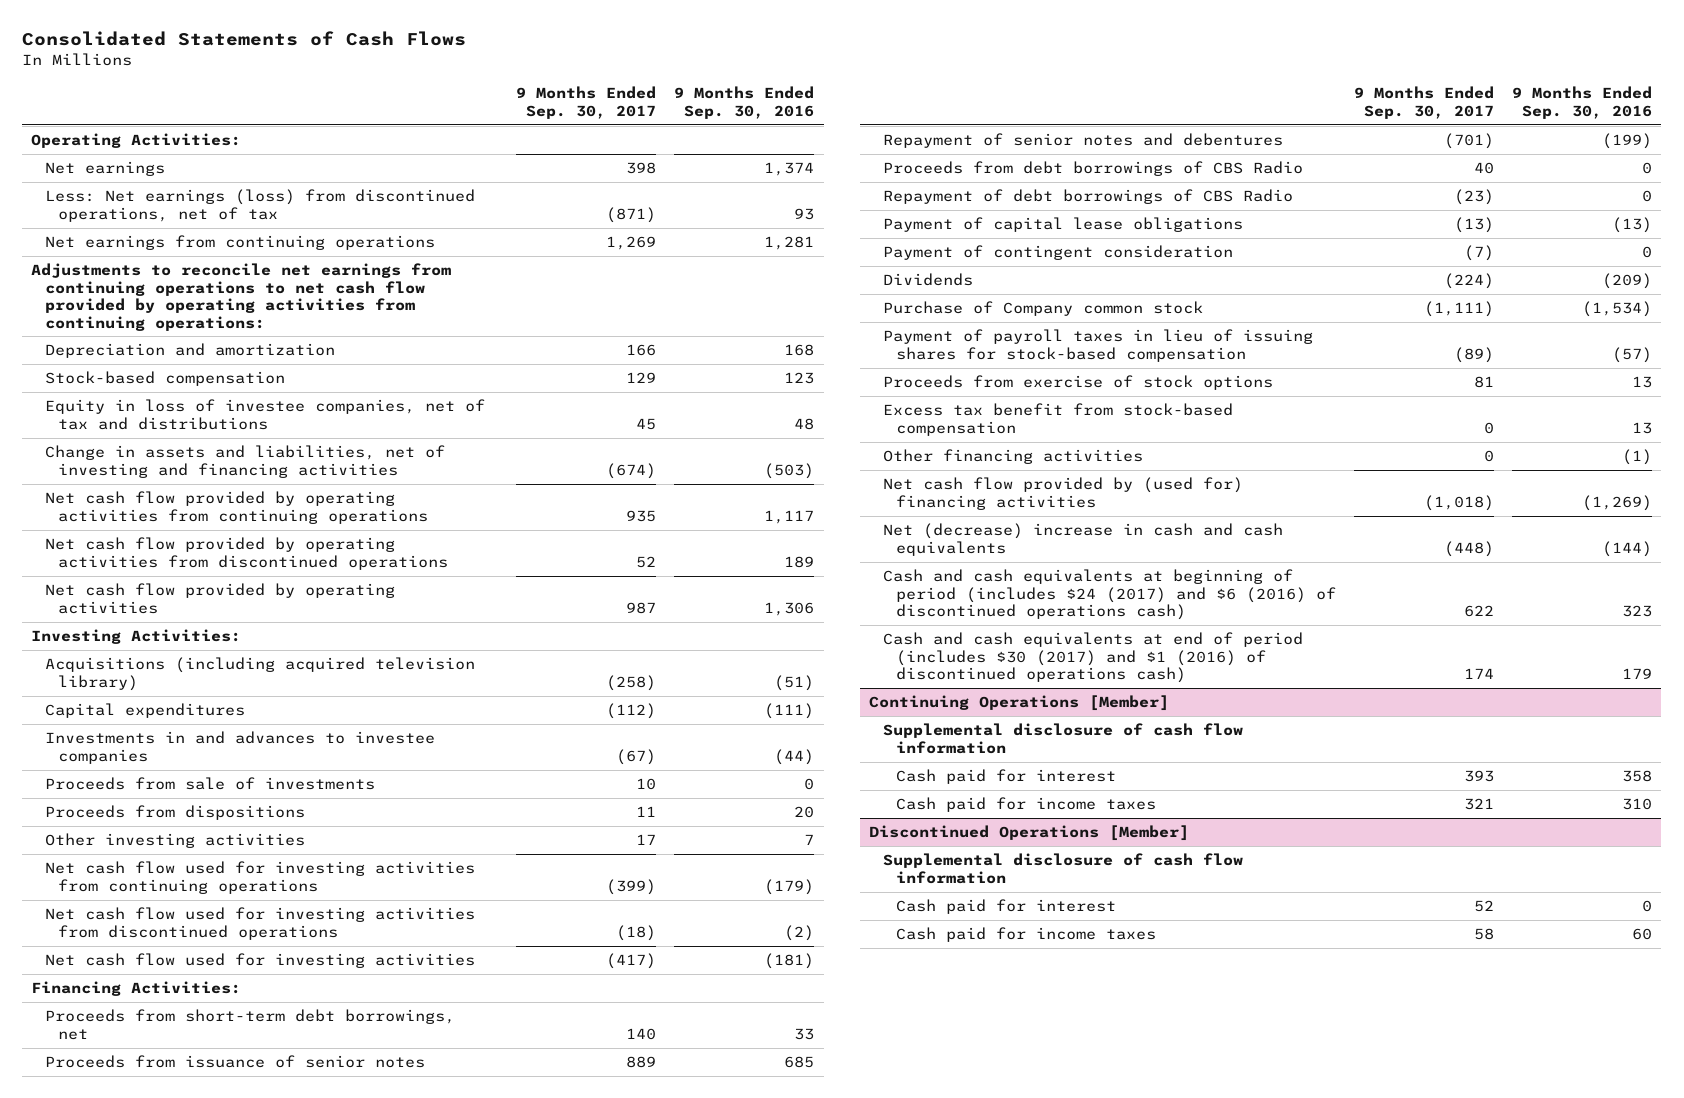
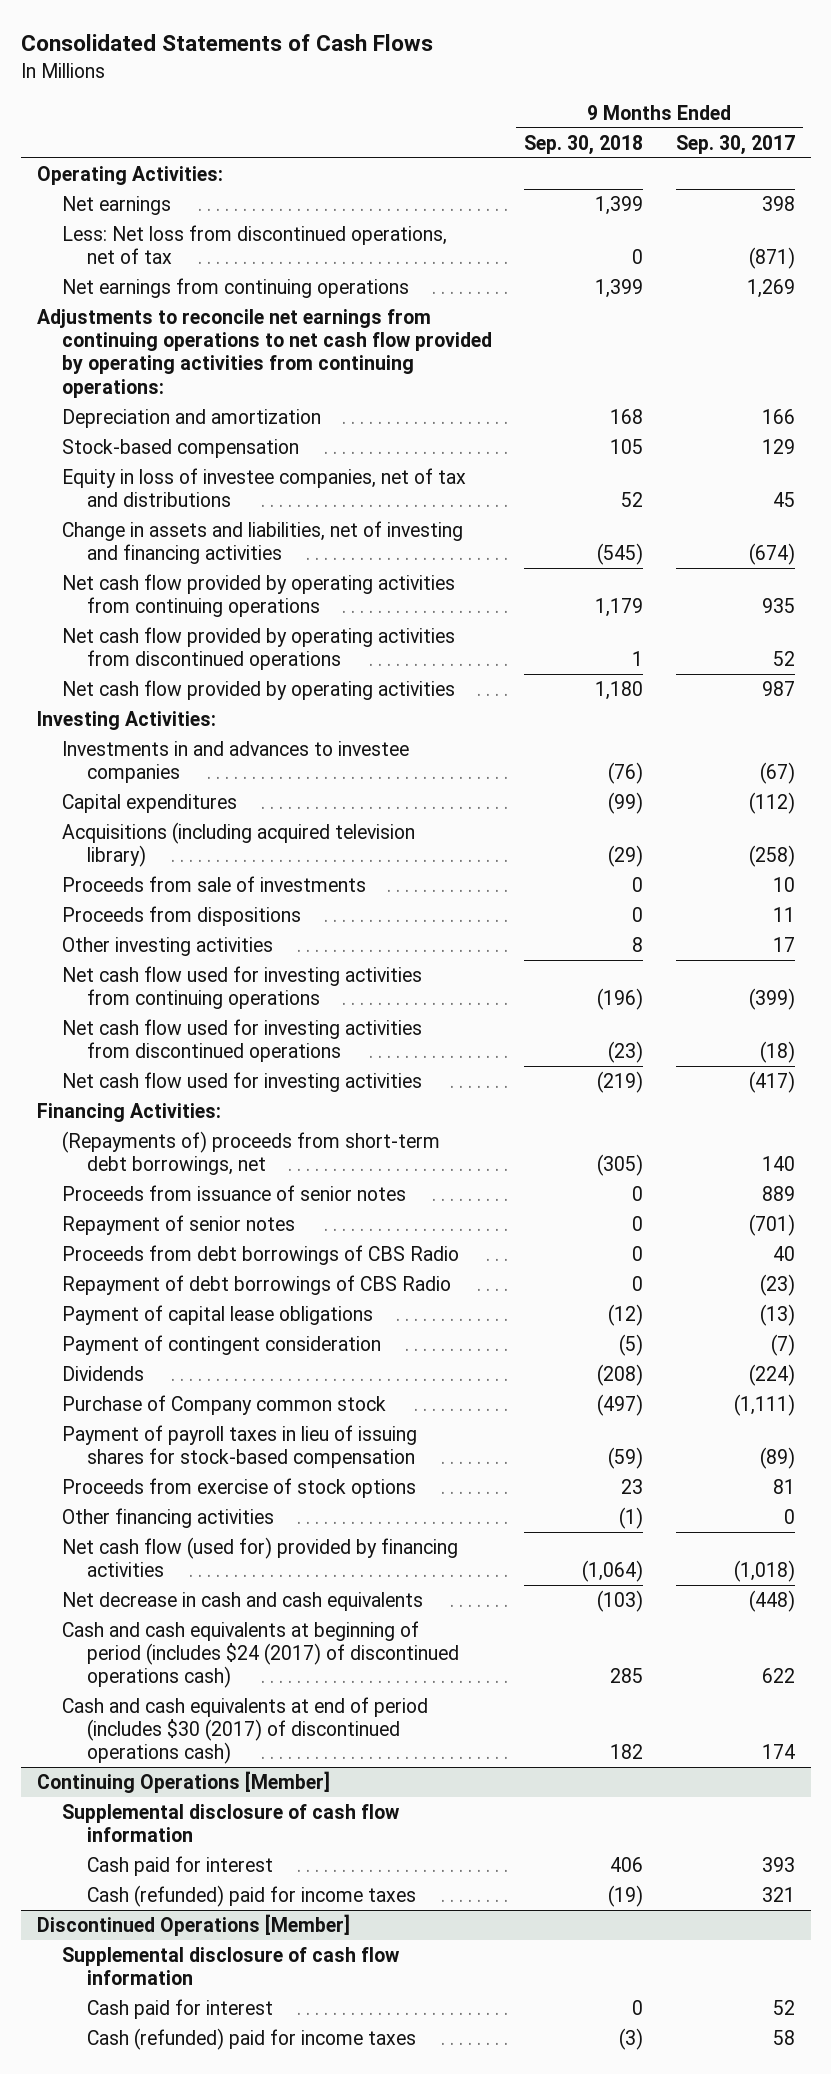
- | 9 Months Ended Sep. 30, 2017 | 9 Months Ended Sep. 30, 2016
+ | 9 Months Ended Sep. 30, 2018 | 9 Months Ended Sep. 30, 2017
- Less: Net earnings (loss) from discontinued operations, net of tax | (871) | 93
+ Less: Net loss from discontinued operations, net of tax | 0 | (871)
moved down: Capital expenditures | (99) | (112)
moved down: Acquisitions (including acquired television library) | (29) | (258)
- Proceeds from short-term debt borrowings, net | 140 | 33
+ (Repayments of) proceeds from short-term debt borrowings, net | (305) | 140
- Repayment of senior notes and debentures | (701) | (199)
+ Repayment of senior notes | 0 | (701)
- Excess tax benefit from stock-based compensation | 0 | 13
- Net cash flow provided by (used for) financing activities | (1,018) | (1,269)
- Net (decrease) increase in cash and cash equivalents | (448) | (144)
- Cash and cash equivalents at beginning of period (includes $24 (2017) and $6 (2016) of discontinued operations cash) | 622 | 323
- Cash and cash equivalents at end of period (includes $30 (2017) and $1 (2016) of discontinued operations cash) | 174 | 179
+ Net cash flow (used for) provided by financing activities | (1,064) | (1,018)
+ Net decrease in cash and cash equivalents | (103) | (448)
+ Cash and cash equivalents at beginning of period (includes $24 (2017) of discontinued operations cash) | 285 | 622
+ Cash and cash equivalents at end of period (includes $30 (2017) of discontinued operations cash) | 182 | 174
@ Continuing Operations [Member]
- Cash paid for income taxes | 321 | 310
+ Cash (refunded) paid for income taxes | (19) | 321
@ Discontinued Operations [Member]
- Cash paid for income taxes | 58 | 60
+ Cash (refunded) paid for income taxes | (3) | 58

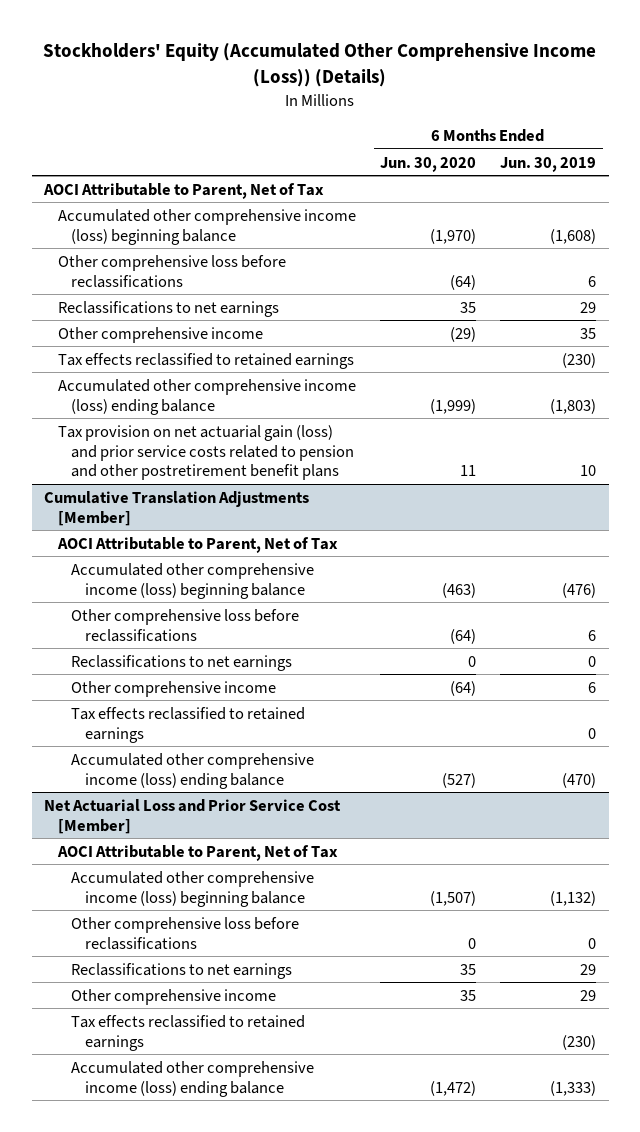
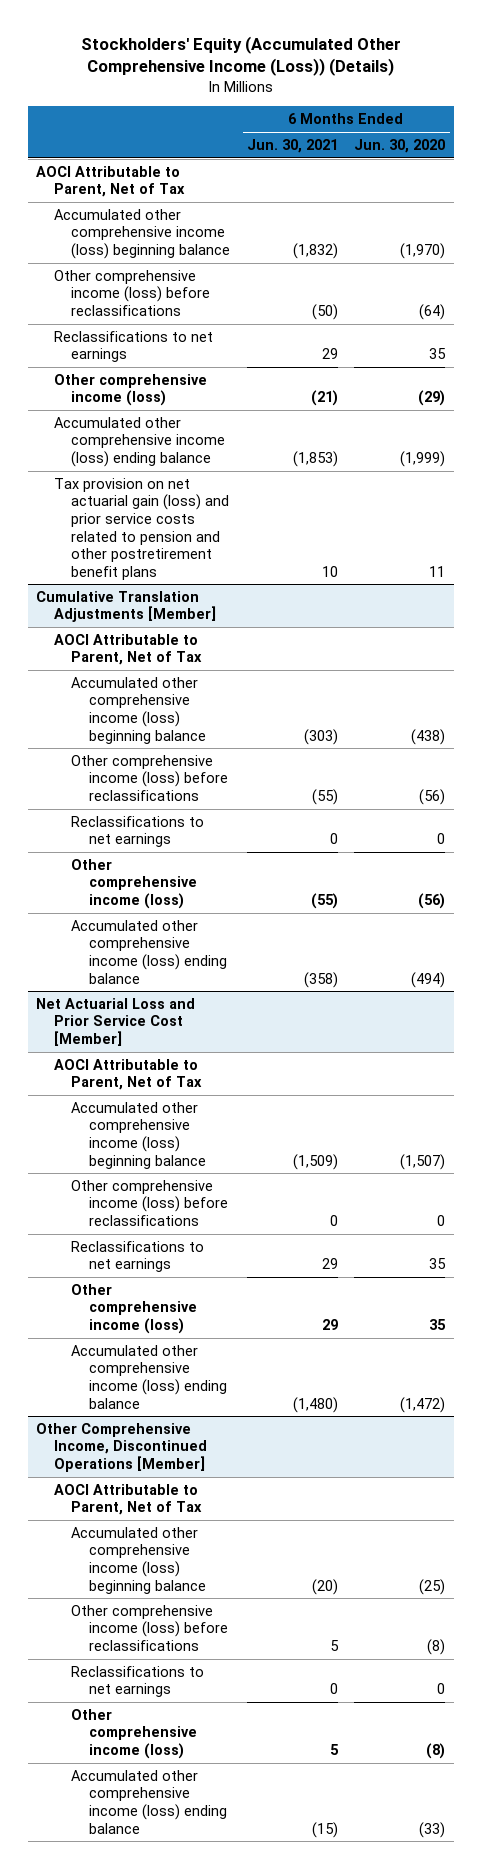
- | 6 Months Ended Jun. 30, 2020 | 6 Months Ended Jun. 30, 2019
+ | 6 Months Ended Jun. 30, 2021 | 6 Months Ended Jun. 30, 2020
- Other comprehensive loss before reclassifications | (64) | 6
+ Other comprehensive income (loss) before reclassifications | (50) | (64)
- Other comprehensive income | (29) | 35
- Tax effects reclassified to retained earnings | | (230)
+ Other comprehensive income (loss) | (21) | (29)
@ Cumulative Translation Adjustments [Member]
- Accumulated other comprehensive income (loss) beginning balance | (463) | (476)
- Other comprehensive loss before reclassifications | (64) | 6
+ Accumulated other comprehensive income (loss) beginning balance | (303) | (438)
+ Other comprehensive income (loss) before reclassifications | (55) | (56)
- Other comprehensive income | (64) | 6
- Tax effects reclassified to retained earnings | | 0
- Accumulated other comprehensive income (loss) ending balance | (527) | (470)
+ Other comprehensive income (loss) | (55) | (56)
+ Accumulated other comprehensive income (loss) ending balance | (358) | (494)
@ Net Actuarial Loss and Prior Service Cost [Member]
- Other comprehensive loss before reclassifications | 0 | 0
+ Other comprehensive income (loss) before reclassifications | 0 | 0
- Other comprehensive income | 35 | 29
- Tax effects reclassified to retained earnings | | (230)
+ Other comprehensive income (loss) | 29 | 35
+ Other Comprehensive Income, Discontinued Operations [Member]
+ AOCI Attributable to Parent, Net of Tax
+ Accumulated other comprehensive income (loss) beginning balance | (20) | (25)
+ Other comprehensive income (loss) before reclassifications | 5 | (8)
+ Reclassifications to net earnings | 0 | 0
+ Other comprehensive income (loss) | 5 | (8)
+ Accumulated other comprehensive income (loss) ending balance | (15) | (33)

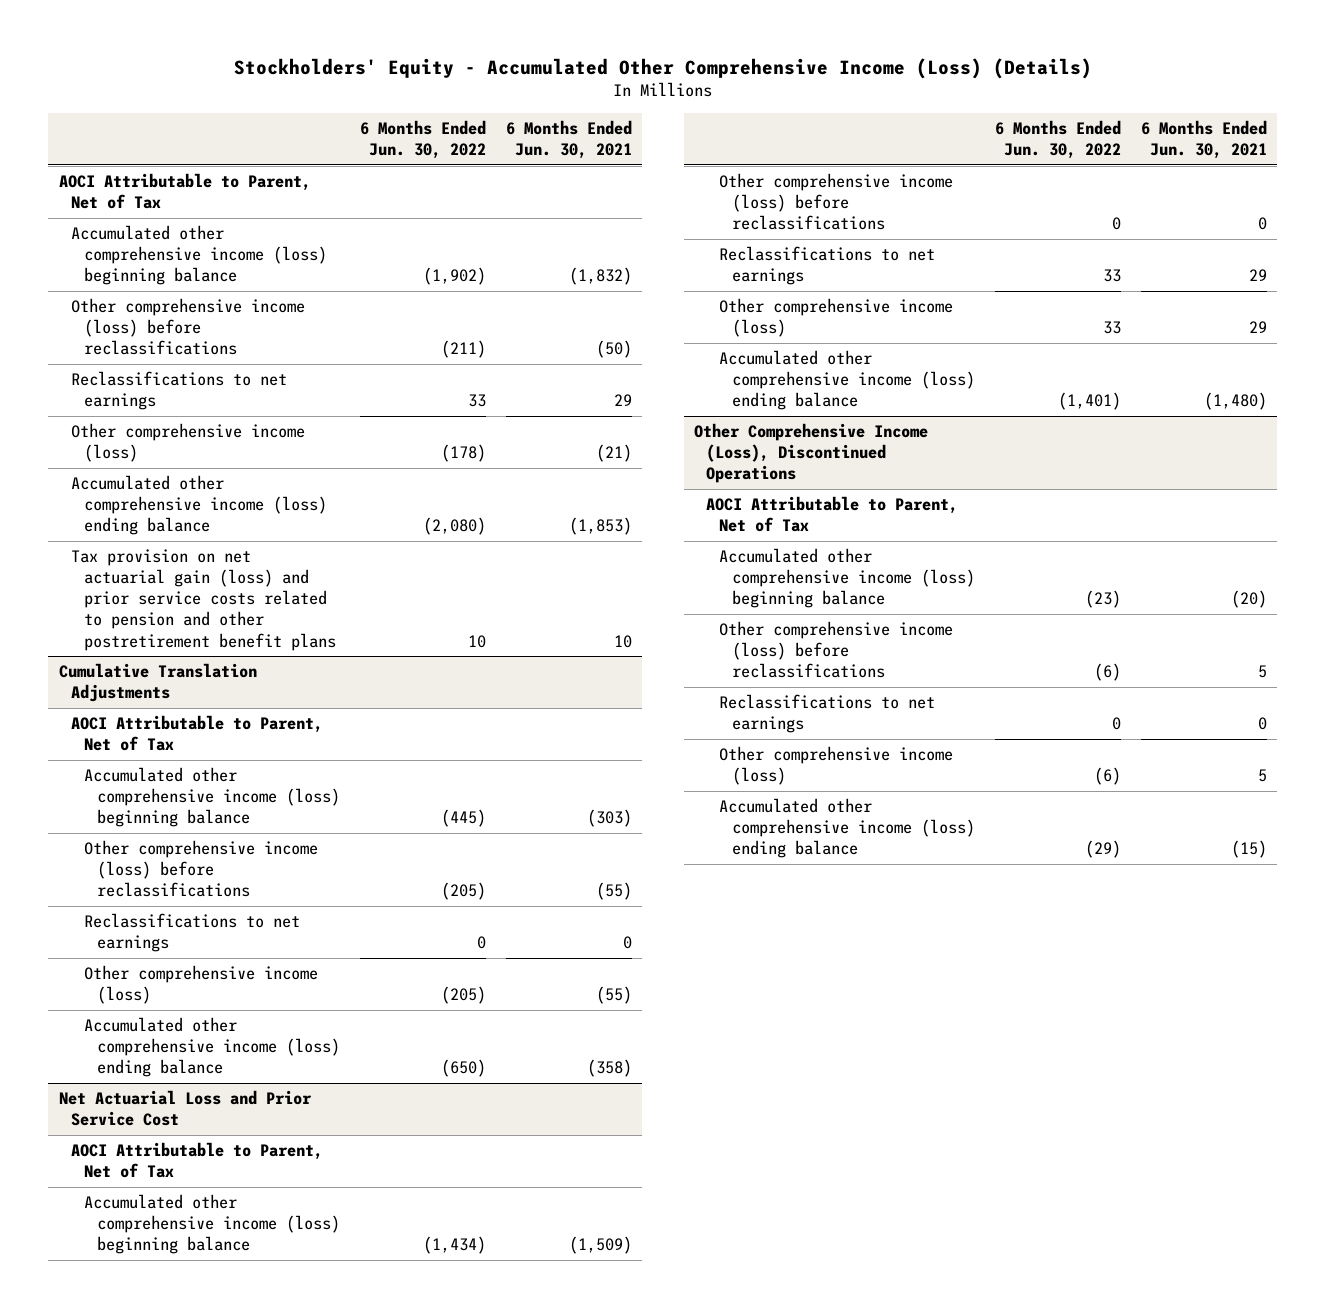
- Stockholders' Equity (Accumulated Other Comprehensive Income (Loss)) (Details)
+ Stockholders' Equity - Accumulated Other Comprehensive Income (Loss) (Details)
- | 6 Months Ended Jun. 30, 2021 | 6 Months Ended Jun. 30, 2020
+ | 6 Months Ended Jun. 30, 2022 | 6 Months Ended Jun. 30, 2021
- Cumulative Translation Adjustments [Member]
+ Cumulative Translation Adjustments
- Net Actuarial Loss and Prior Service Cost [Member]
+ Net Actuarial Loss and Prior Service Cost
- Other Comprehensive Income, Discontinued Operations [Member]
+ Other Comprehensive Income (Loss), Discontinued Operations

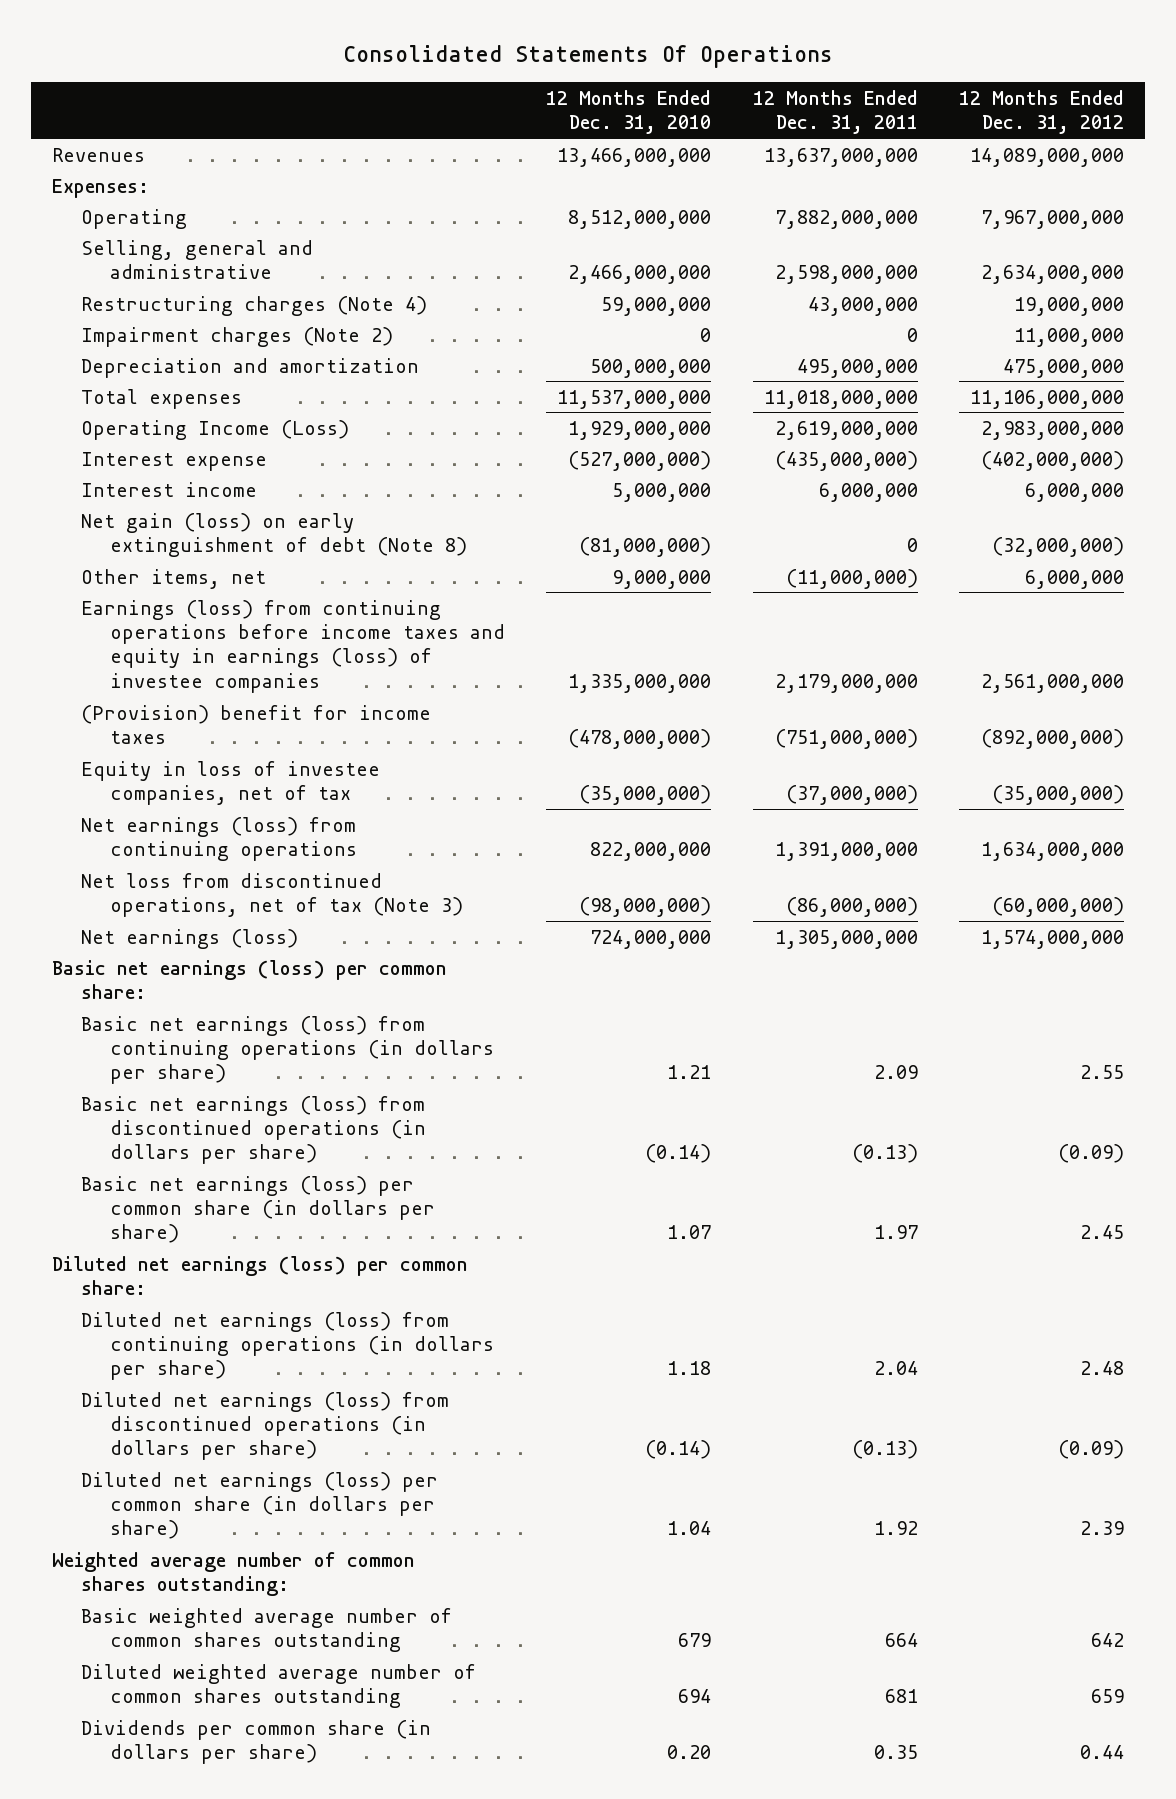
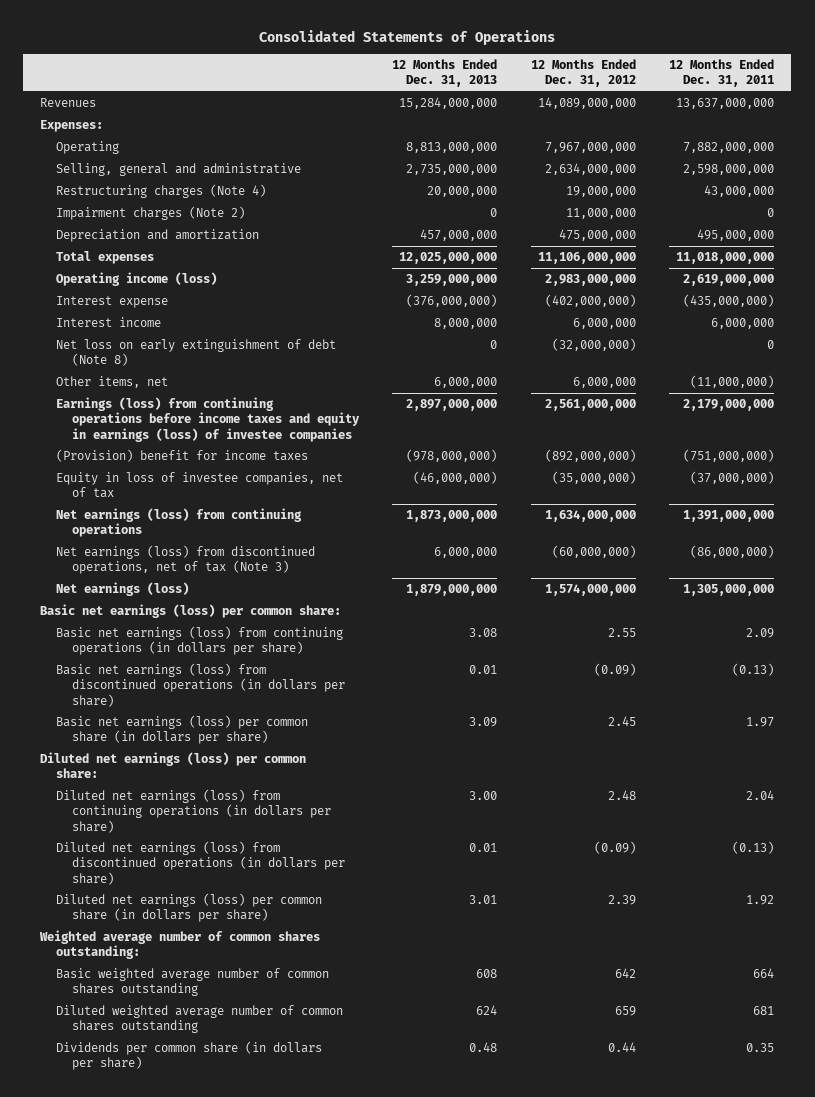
- Consolidated Statements Of Operations
+ Consolidated Statements of Operations
- | 12 Months Ended Dec. 31, 2010 | 12 Months Ended Dec. 31, 2011 | 12 Months Ended Dec. 31, 2012
+ | 12 Months Ended Dec. 31, 2013 | 12 Months Ended Dec. 31, 2012 | 12 Months Ended Dec. 31, 2011
- Operating Income (Loss) | 1,929,000,000 | 2,619,000,000 | 2,983,000,000
+ Operating income (loss) | 3,259,000,000 | 2,983,000,000 | 2,619,000,000
- Net gain (loss) on early extinguishment of debt (Note 8) | (81,000,000) | 0 | (32,000,000)
+ Net loss on early extinguishment of debt (Note 8) | 0 | (32,000,000) | 0
- Net loss from discontinued operations, net of tax (Note 3) | (98,000,000) | (86,000,000) | (60,000,000)
+ Net earnings (loss) from discontinued operations, net of tax (Note 3) | 6,000,000 | (60,000,000) | (86,000,000)

